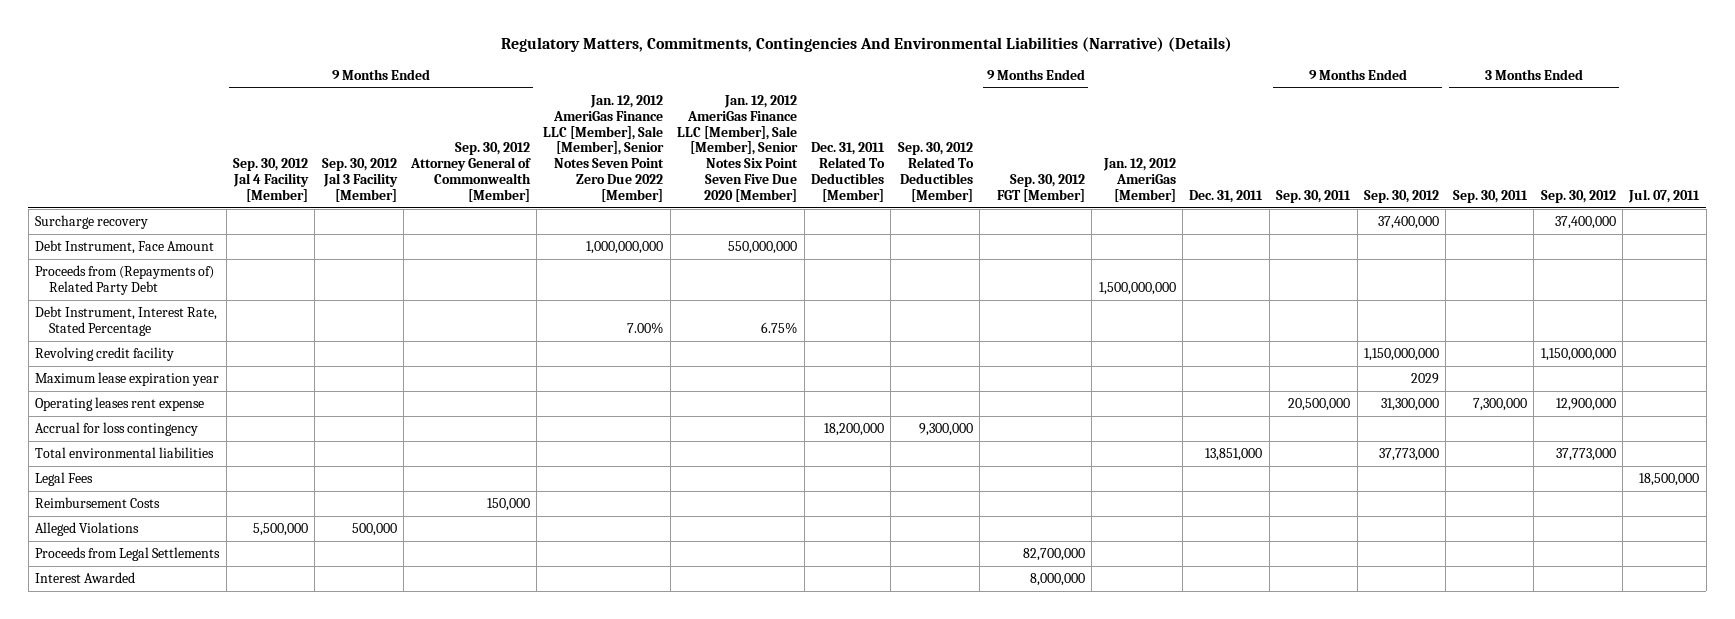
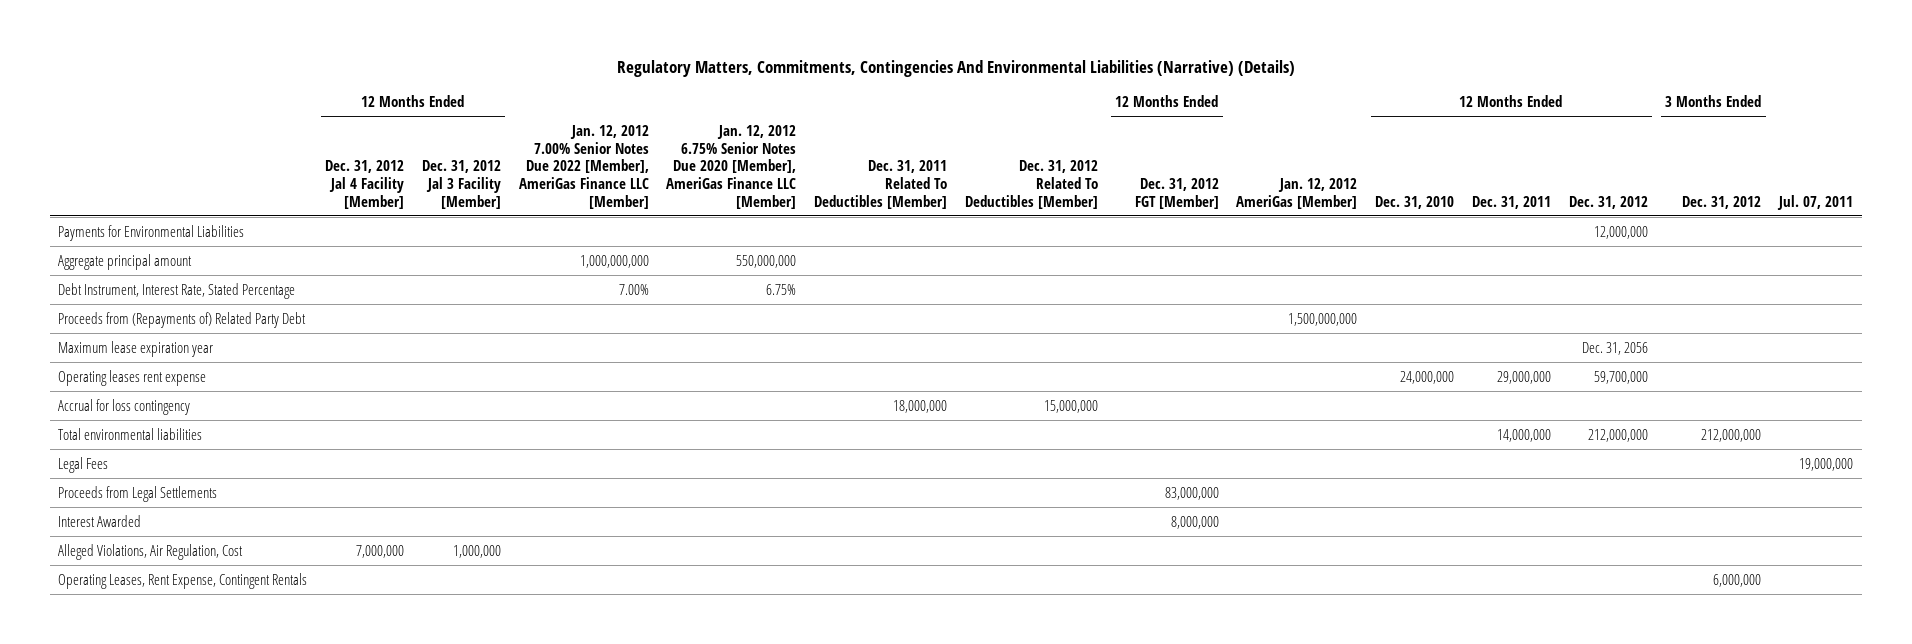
- | 9 Months Ended Sep. 30, 2012 Jal 4 Facility [Member] | 9 Months Ended Sep. 30, 2012 Jal 3 Facility [Member] | 9 Months Ended Sep. 30, 2012 Attorney General of Commonwealth [Member] | Jan. 12, 2012 AmeriGas Finance LLC [Member], Sale [Member], Senior Notes Seven Point Zero Due 2022 [Member] | Jan. 12, 2012 AmeriGas Finance LLC [Member], Sale [Member], Senior Notes Six Point Seven Five Due 2020 [Member] | Dec. 31, 2011 Related To Deductibles [Member] | Sep. 30, 2012 Related To Deductibles [Member] | 9 Months Ended Sep. 30, 2012 FGT [Member] | Jan. 12, 2012 AmeriGas [Member] | Dec. 31, 2011 | 9 Months Ended Sep. 30, 2011 | 9 Months Ended Sep. 30, 2012 | 3 Months Ended Sep. 30, 2011 | 3 Months Ended Sep. 30, 2012 | Jul. 07, 2011
+ | 12 Months Ended Dec. 31, 2012 Jal 4 Facility [Member] | 12 Months Ended Dec. 31, 2012 Jal 3 Facility [Member] | Jan. 12, 2012 7.00% Senior Notes Due 2022 [Member], AmeriGas Finance LLC [Member] | Jan. 12, 2012 6.75% Senior Notes Due 2020 [Member], AmeriGas Finance LLC [Member] | Dec. 31, 2011 Related To Deductibles [Member] | Dec. 31, 2012 Related To Deductibles [Member] | 12 Months Ended Dec. 31, 2012 FGT [Member] | Jan. 12, 2012 AmeriGas [Member] | 12 Months Ended Dec. 31, 2010 | 12 Months Ended Dec. 31, 2011 | 12 Months Ended Dec. 31, 2012 | 3 Months Ended Dec. 31, 2012 | Jul. 07, 2011
- Surcharge recovery | | | | | | | | | | | | 37,400,000 | | 37,400,000 |
- Debt Instrument, Face Amount | | | | 1,000,000,000 | 550,000,000 | | | | | | | | | |
+ Payments for Environmental Liabilities | | | | | | | | | | | 12,000,000 | |
+ Aggregate principal amount | | | 1,000,000,000 | 550,000,000 | | | | | | | | |
- Revolving credit facility | | | | | | | | | | | | 1,150,000,000 | | 1,150,000,000 |
moved down: Proceeds from (Repayments of) Related Party Debt | | | | | | | | 1,500,000,000 | | | | |
- Accrual for loss contingency | | | | | | 18,200,000 | 9,300,000 | | | | | | | |
+ Accrual for loss contingency | | | | | 18,000,000 | 15,000,000 | | | | | | |
- Legal Fees | | | | | | | | | | | | | | | 18,500,000
- Reimbursement Costs | | | 150,000 | | | | | | | | | | | |
- Alleged Violations | 5,500,000 | 500,000 | | | | | | | | | | | | |
+ Legal Fees | | | | | | | | | | | | | 19,000,000
+ Alleged Violations, Air Regulation, Cost | 7,000,000 | 1,000,000 | | | | | | | | | | |
+ Operating Leases, Rent Expense, Contingent Rentals | | | | | | | | | | | | 6,000,000 |

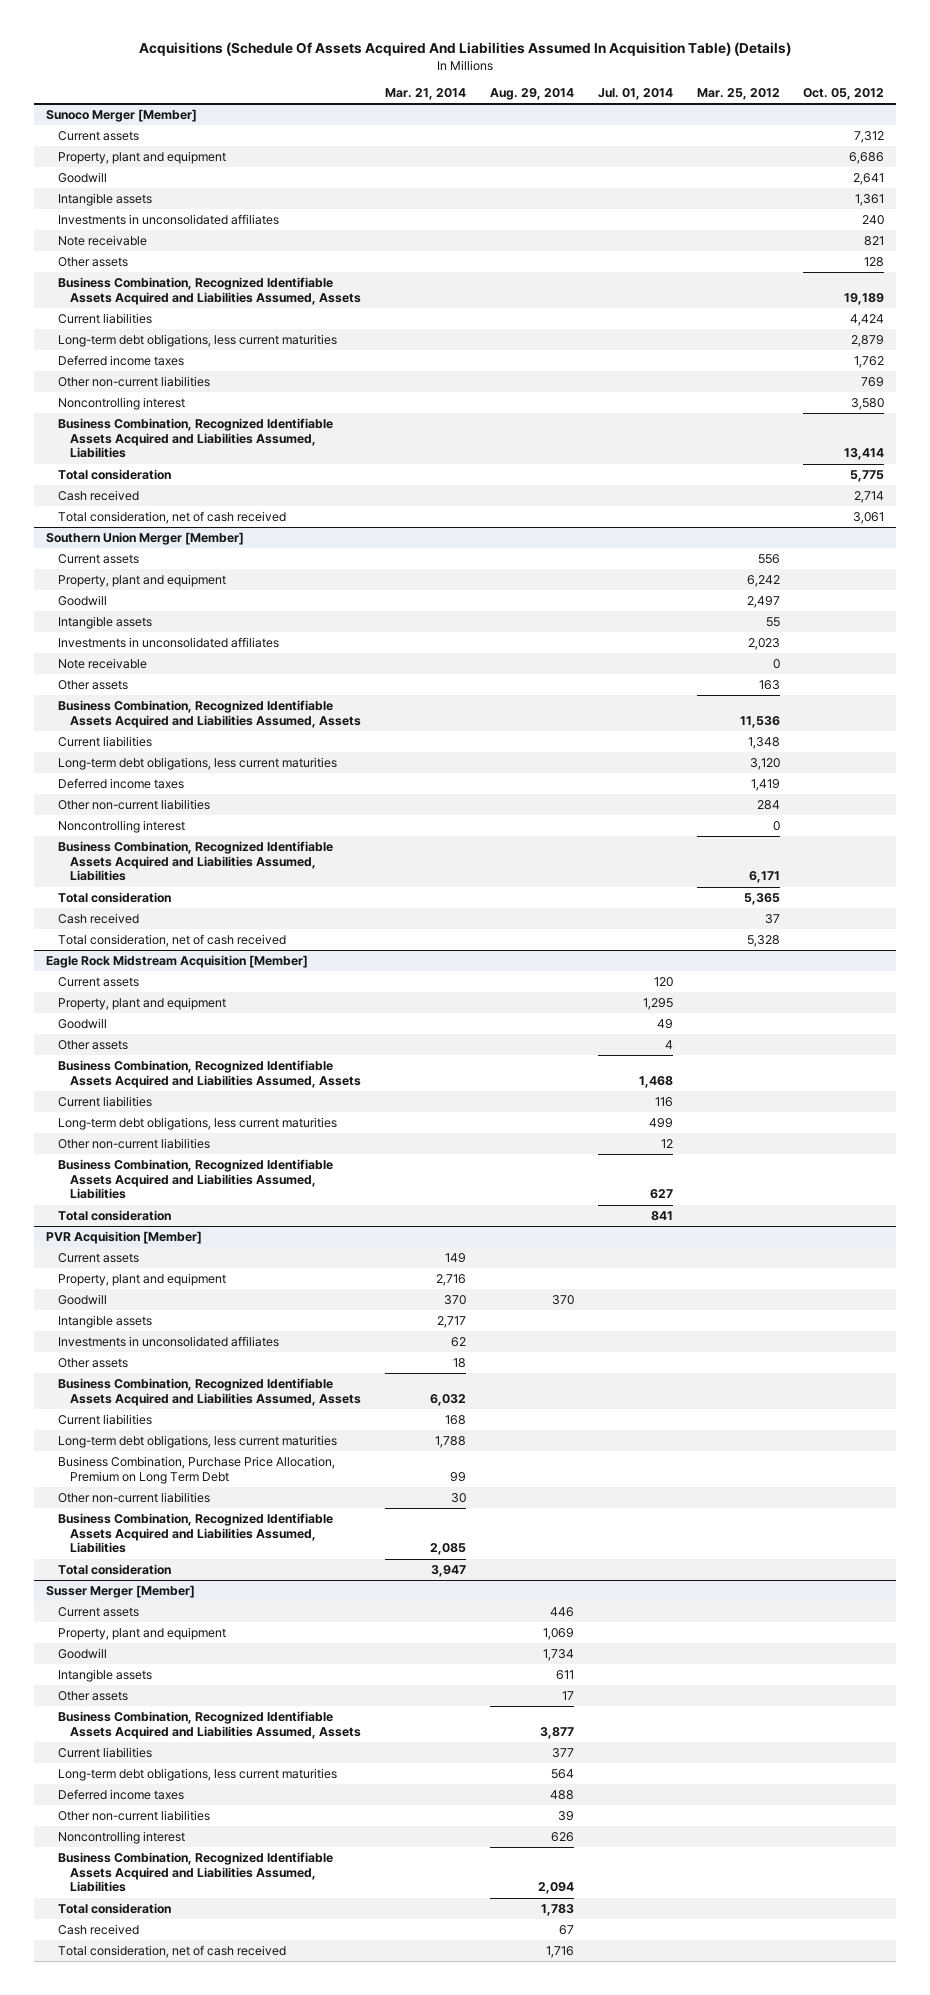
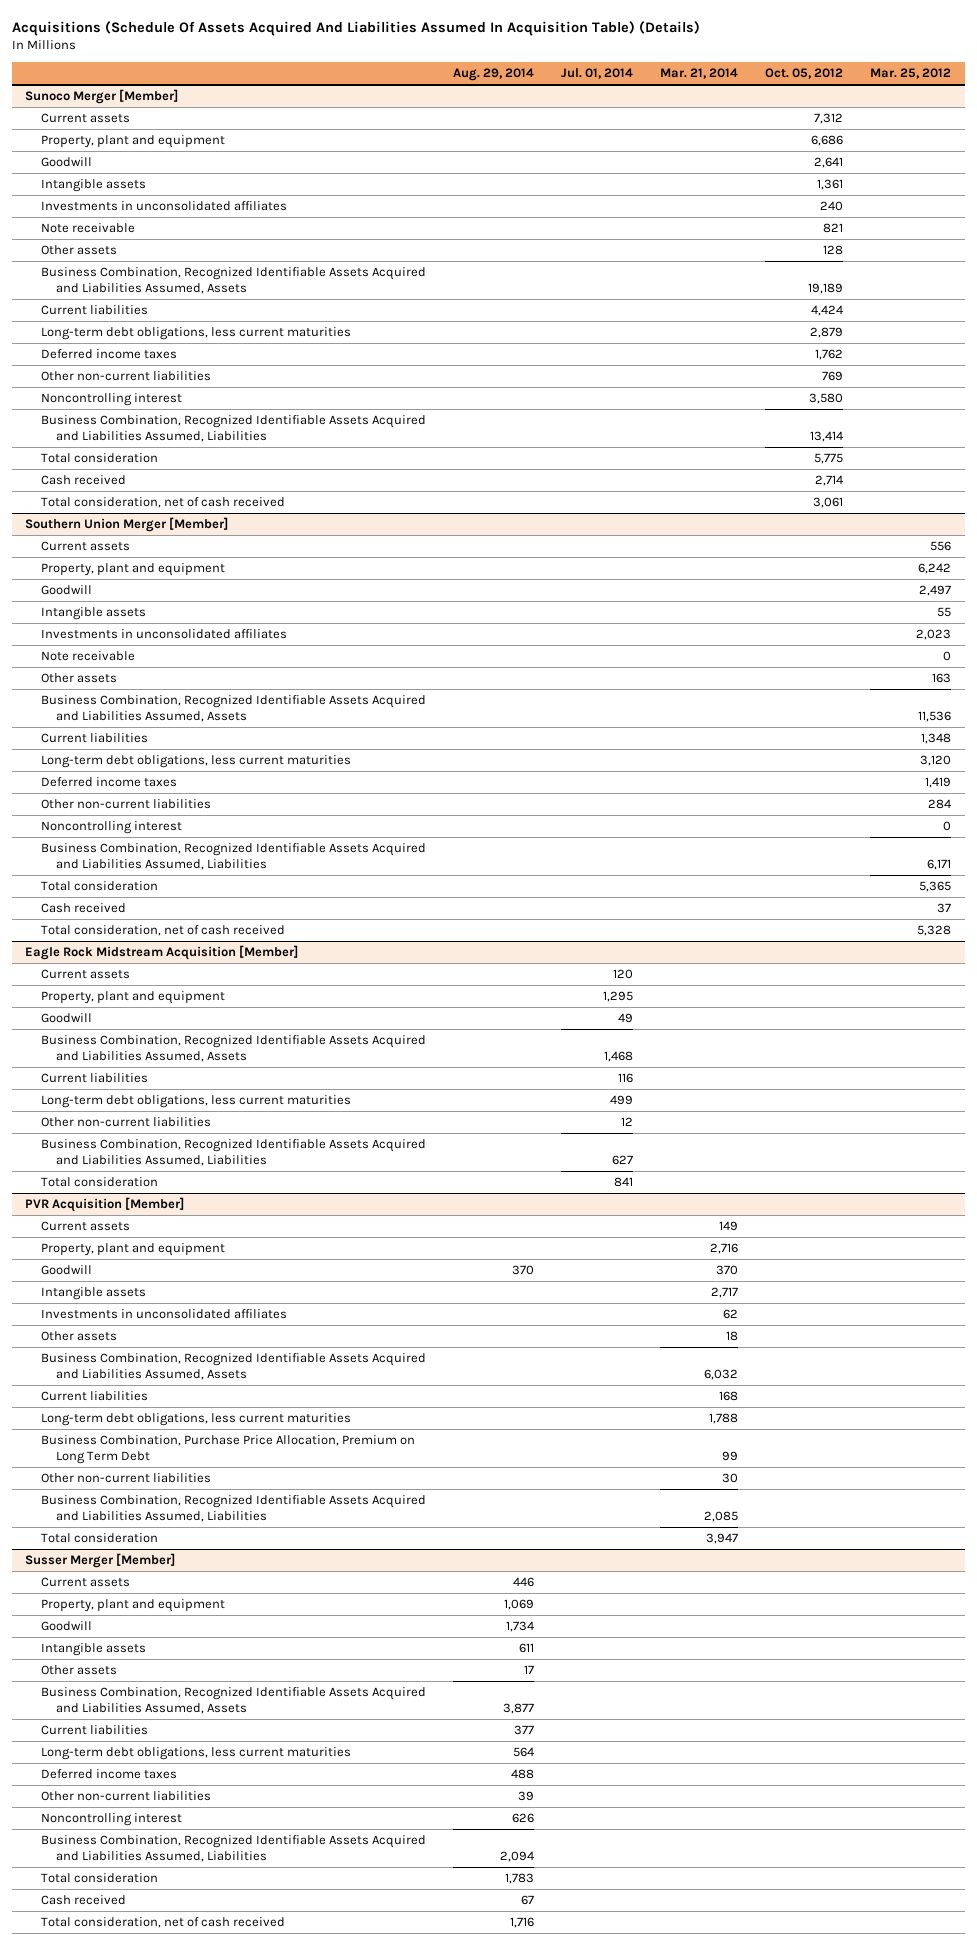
- | Mar. 21, 2014 | Aug. 29, 2014 | Jul. 01, 2014 | Mar. 25, 2012 | Oct. 05, 2012
+ | Aug. 29, 2014 | Jul. 01, 2014 | Mar. 21, 2014 | Oct. 05, 2012 | Mar. 25, 2012
@ Eagle Rock Midstream Acquisition [Member]
- Other assets | | | 4 | |

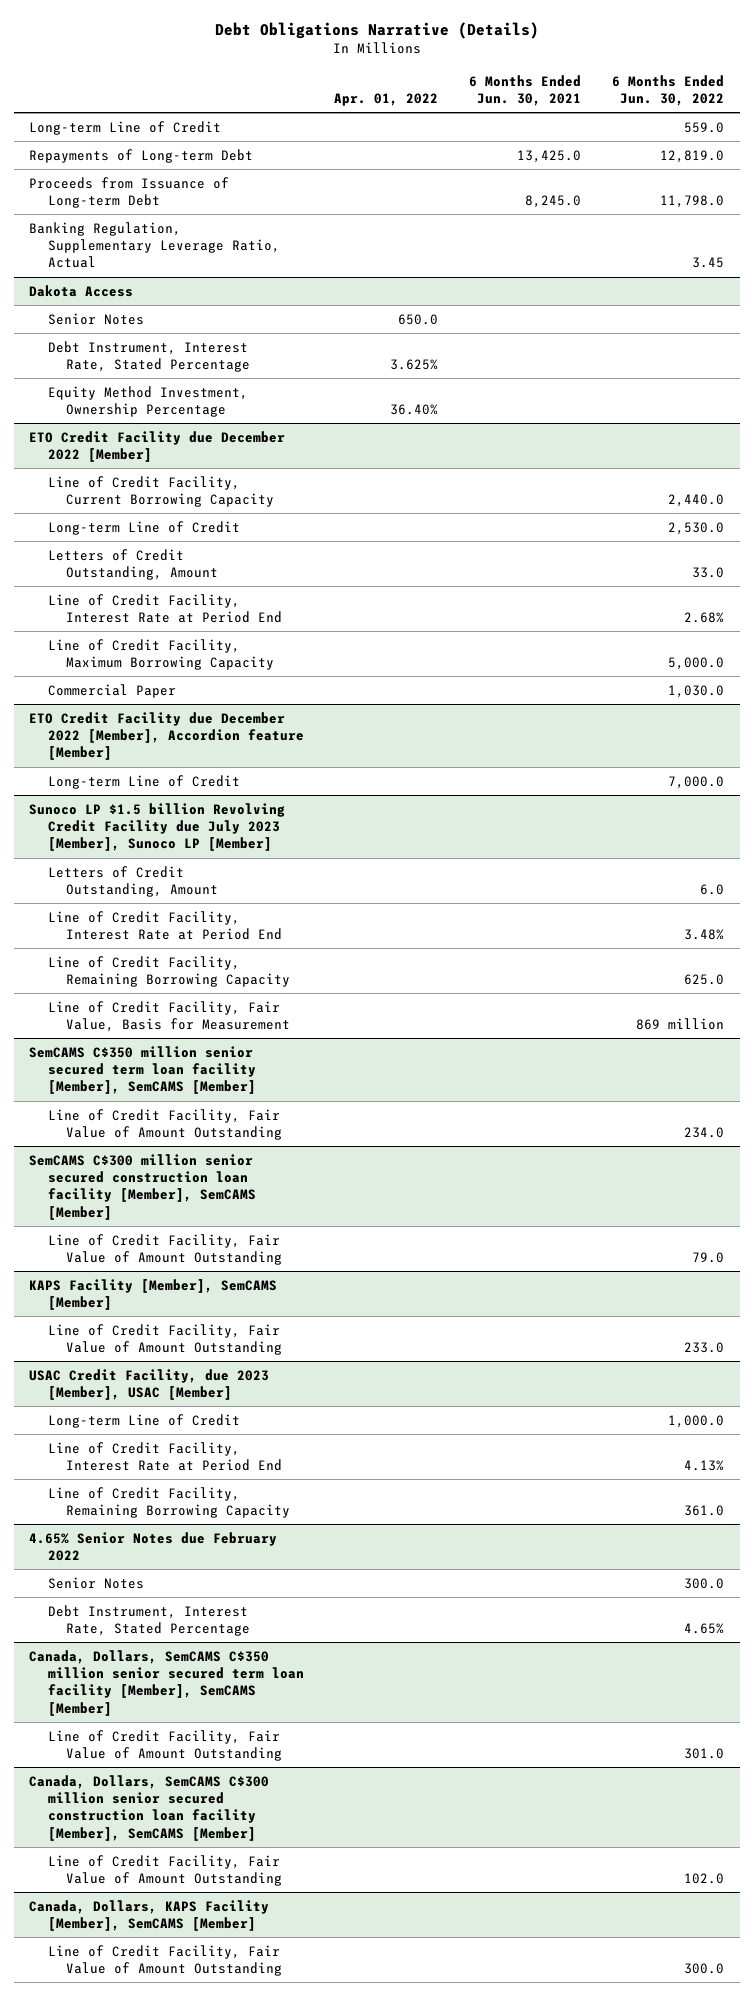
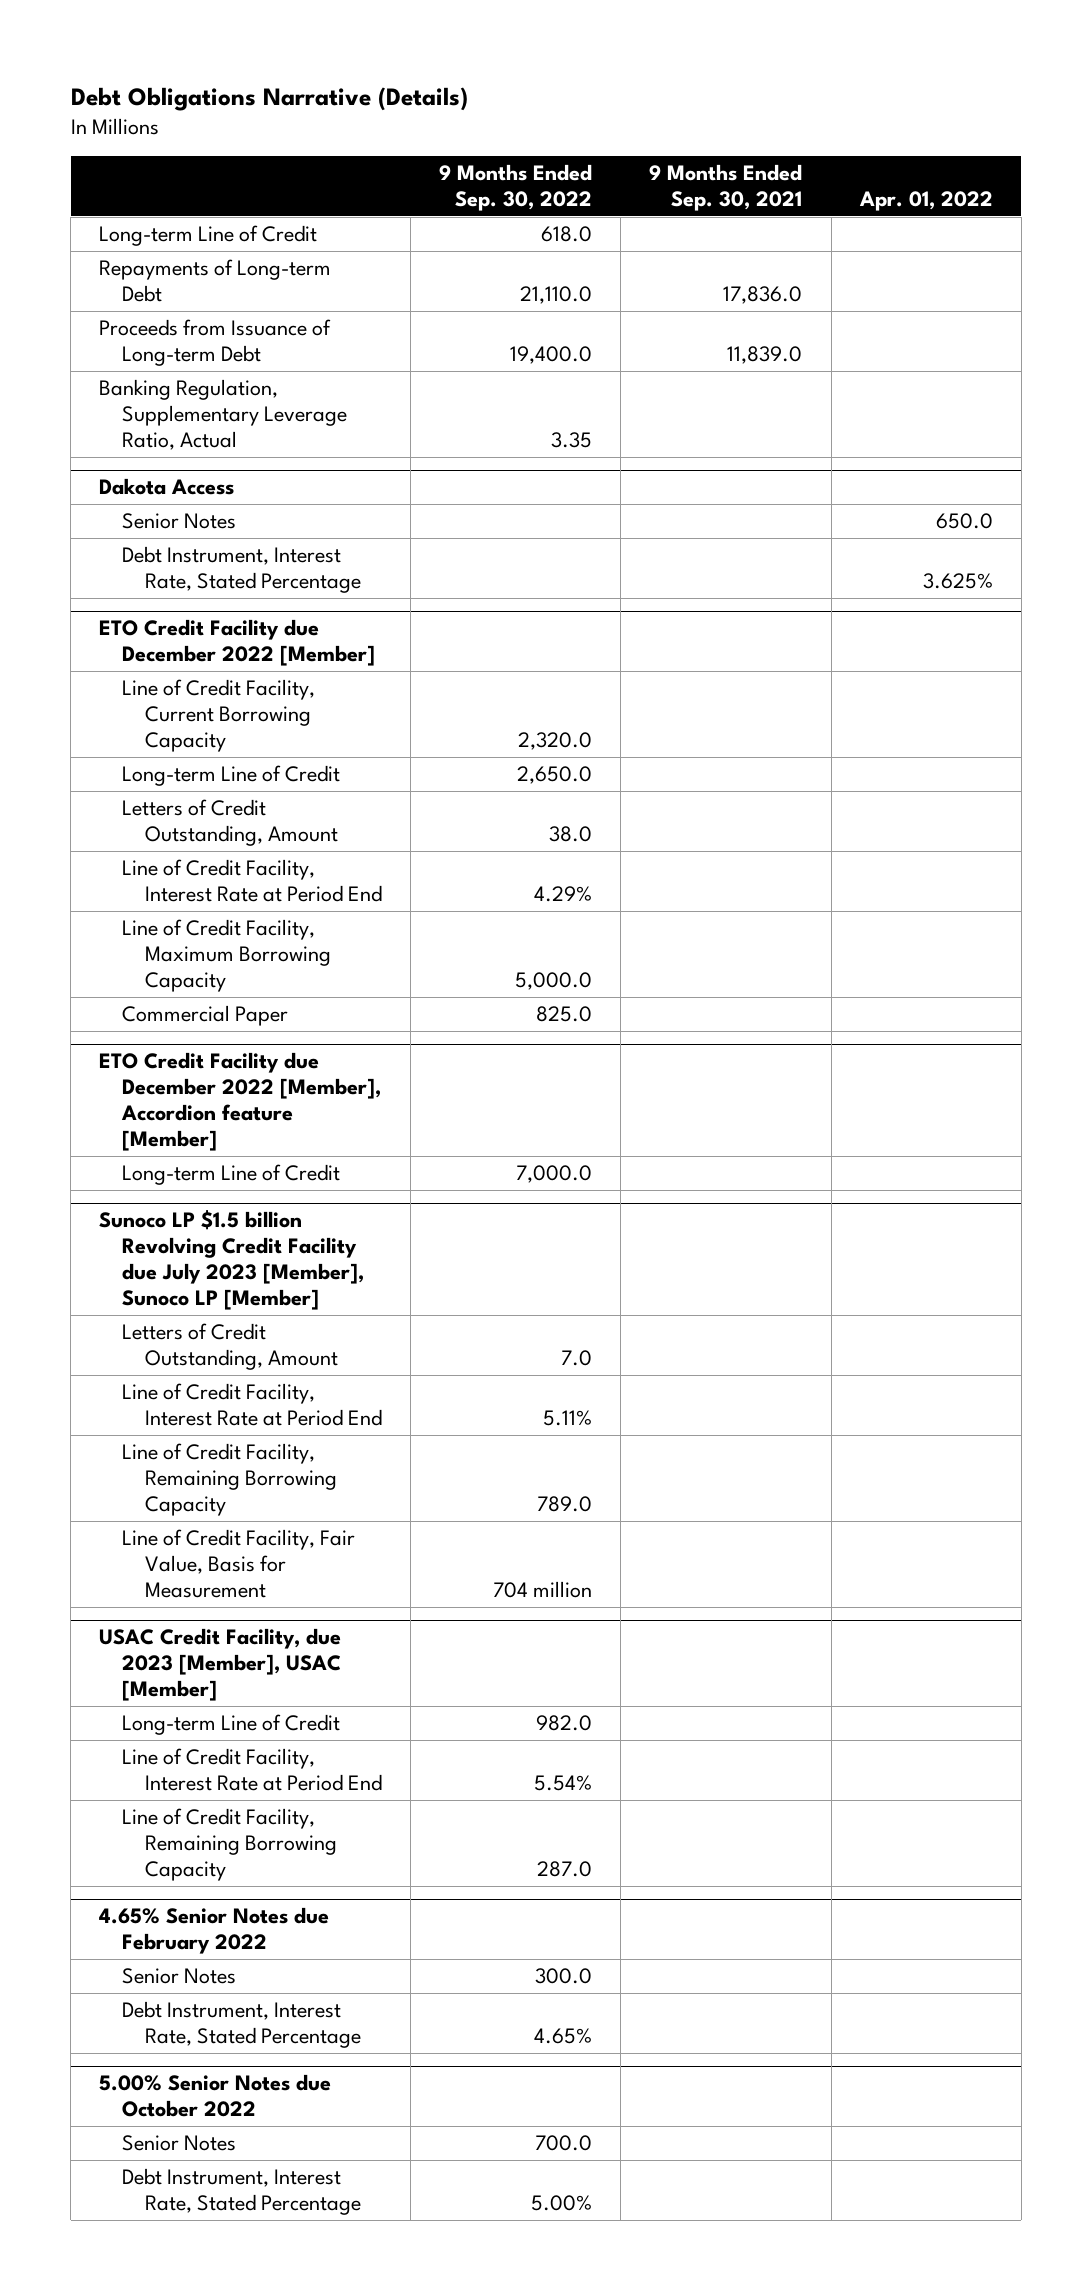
- | Apr. 01, 2022 | 6 Months Ended Jun. 30, 2021 | 6 Months Ended Jun. 30, 2022
+ | 9 Months Ended Sep. 30, 2022 | 9 Months Ended Sep. 30, 2021 | Apr. 01, 2022
@ Dakota Access
- Equity Method Investment, Ownership Percentage | 36.40% | |
- SemCAMS C$350 million senior secured term loan facility [Member], SemCAMS [Member]
- Line of Credit Facility, Fair Value of Amount Outstanding | | | 234.0
- SemCAMS C$300 million senior secured construction loan facility [Member], SemCAMS [Member]
- Line of Credit Facility, Fair Value of Amount Outstanding | | | 79.0
- KAPS Facility [Member], SemCAMS [Member]
- Line of Credit Facility, Fair Value of Amount Outstanding | | | 233.0
- Canada, Dollars, SemCAMS C$350 million senior secured term loan facility [Member], SemCAMS [Member]
- Line of Credit Facility, Fair Value of Amount Outstanding | | | 301.0
- Canada, Dollars, SemCAMS C$300 million senior secured construction loan facility [Member], SemCAMS [Member]
- Line of Credit Facility, Fair Value of Amount Outstanding | | | 102.0
- Canada, Dollars, KAPS Facility [Member], SemCAMS [Member]
- Line of Credit Facility, Fair Value of Amount Outstanding | | | 300.0
+ 5.00% Senior Notes due October 2022
+ Senior Notes | 700.0 | |
+ Debt Instrument, Interest Rate, Stated Percentage | 5.00% | |

